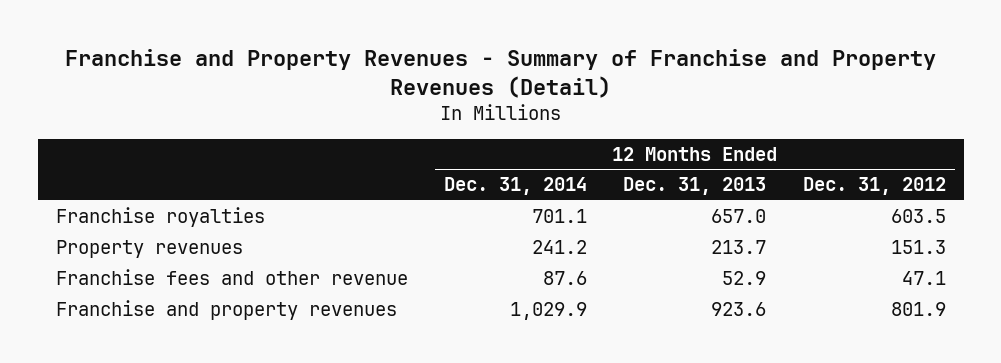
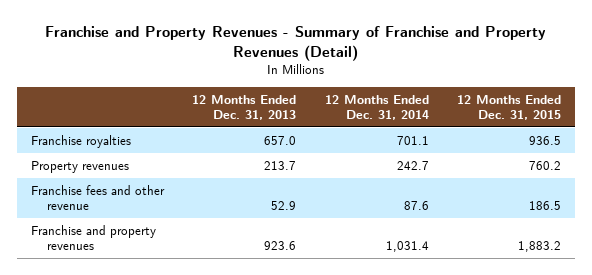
- | 12 Months Ended Dec. 31, 2014 | 12 Months Ended Dec. 31, 2013 | 12 Months Ended Dec. 31, 2012
+ | 12 Months Ended Dec. 31, 2013 | 12 Months Ended Dec. 31, 2014 | 12 Months Ended Dec. 31, 2015
- Property revenues | 241.2 | 213.7 | 151.3
+ Property revenues | 213.7 | 242.7 | 760.2
- Franchise and property revenues | 1,029.9 | 923.6 | 801.9
+ Franchise and property revenues | 923.6 | 1,031.4 | 1,883.2

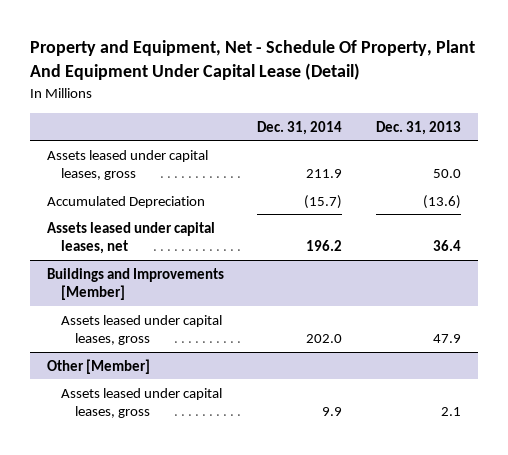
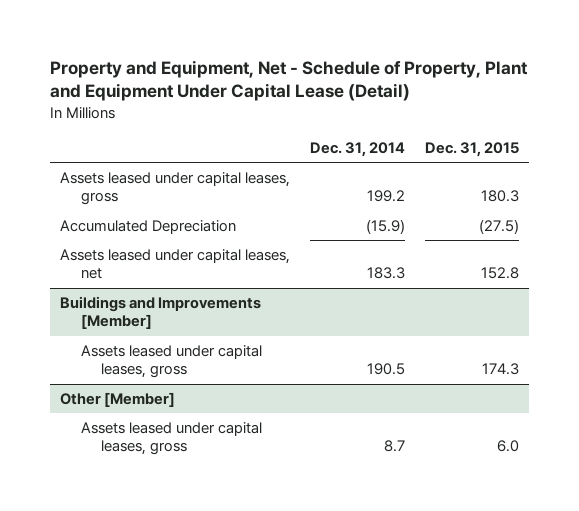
- Property and Equipment, Net - Schedule Of Property, Plant And Equipment Under Capital Lease (Detail)
+ Property and Equipment, Net - Schedule of Property, Plant and Equipment Under Capital Lease (Detail)
- | Dec. 31, 2014 | Dec. 31, 2013
+ | Dec. 31, 2014 | Dec. 31, 2015
- Assets leased under capital leases, gross | 211.9 | 50.0
- Accumulated Depreciation | (15.7) | (13.6)
- Assets leased under capital leases, net | 196.2 | 36.4
+ Assets leased under capital leases, gross | 199.2 | 180.3
+ Accumulated Depreciation | (15.9) | (27.5)
+ Assets leased under capital leases, net | 183.3 | 152.8
@ Buildings and Improvements [Member]
- Assets leased under capital leases, gross | 202.0 | 47.9
+ Assets leased under capital leases, gross | 190.5 | 174.3
@ Other [Member]
- Assets leased under capital leases, gross | 9.9 | 2.1
+ Assets leased under capital leases, gross | 8.7 | 6.0

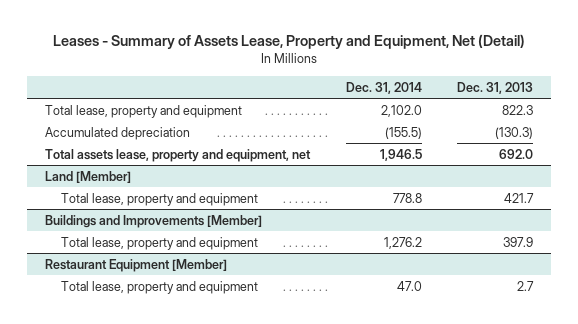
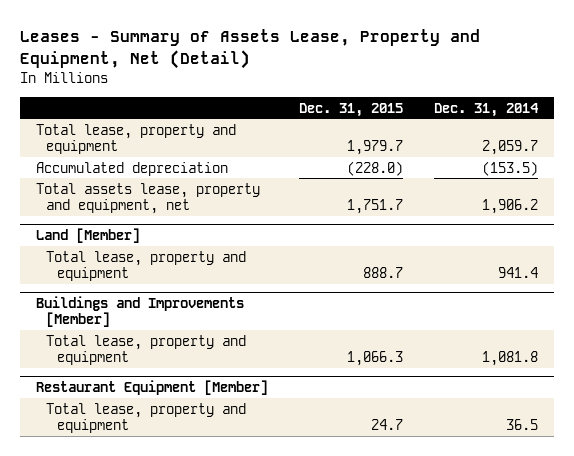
- | Dec. 31, 2014 | Dec. 31, 2013
+ | Dec. 31, 2015 | Dec. 31, 2014
- Total lease, property and equipment | 2,102.0 | 822.3
- Accumulated depreciation | (155.5) | (130.3)
- Total assets lease, property and equipment, net | 1,946.5 | 692.0
+ Total lease, property and equipment | 1,979.7 | 2,059.7
+ Accumulated depreciation | (228.0) | (153.5)
+ Total assets lease, property and equipment, net | 1,751.7 | 1,906.2
@ Land [Member]
- Total lease, property and equipment | 778.8 | 421.7
+ Total lease, property and equipment | 888.7 | 941.4
@ Buildings and Improvements [Member]
- Total lease, property and equipment | 1,276.2 | 397.9
+ Total lease, property and equipment | 1,066.3 | 1,081.8
@ Restaurant Equipment [Member]
- Total lease, property and equipment | 47.0 | 2.7
+ Total lease, property and equipment | 24.7 | 36.5

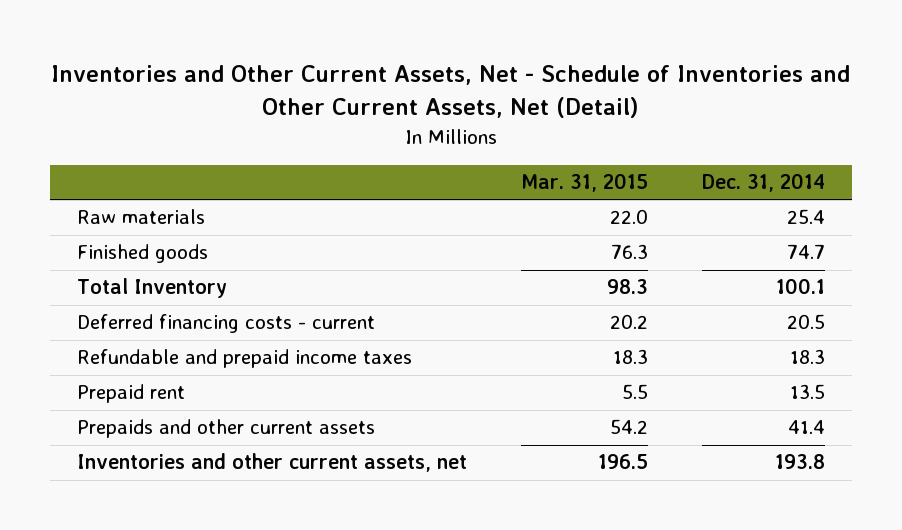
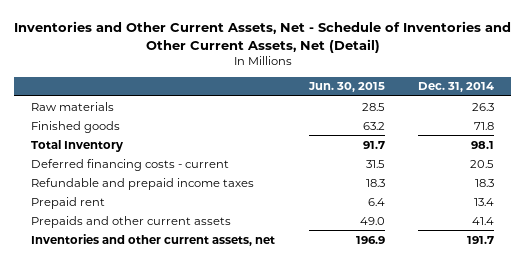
- | Mar. 31, 2015 | Dec. 31, 2014
+ | Jun. 30, 2015 | Dec. 31, 2014
- Raw materials | 22.0 | 25.4
- Finished goods | 76.3 | 74.7
- Total Inventory | 98.3 | 100.1
+ Raw materials | 28.5 | 26.3
+ Finished goods | 63.2 | 71.8
+ Total Inventory | 91.7 | 98.1
- Prepaid rent | 5.5 | 13.5
+ Prepaid rent | 6.4 | 13.4
- Inventories and other current assets, net | 196.5 | 193.8
+ Inventories and other current assets, net | 196.9 | 191.7

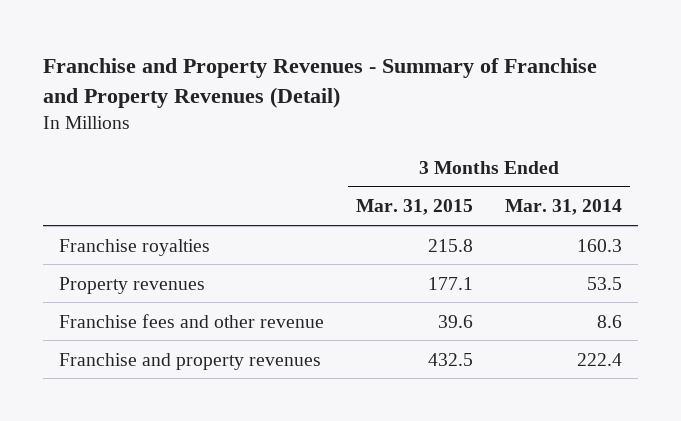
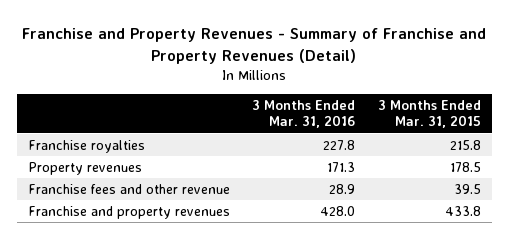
- | 3 Months Ended Mar. 31, 2015 | 3 Months Ended Mar. 31, 2014
+ | 3 Months Ended Mar. 31, 2016 | 3 Months Ended Mar. 31, 2015
- Property revenues | 177.1 | 53.5
- Franchise fees and other revenue | 39.6 | 8.6
- Franchise and property revenues | 432.5 | 222.4
+ Property revenues | 171.3 | 178.5
+ Franchise fees and other revenue | 28.9 | 39.5
+ Franchise and property revenues | 428.0 | 433.8

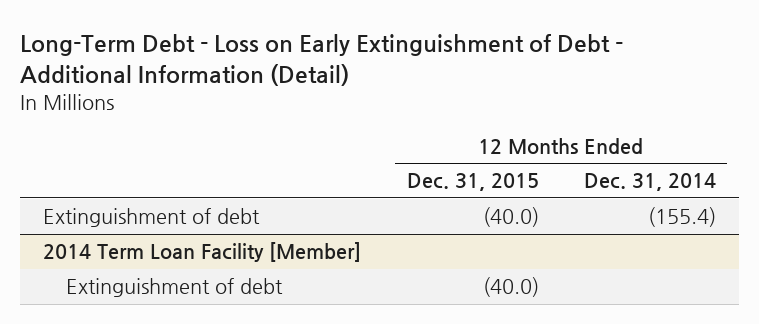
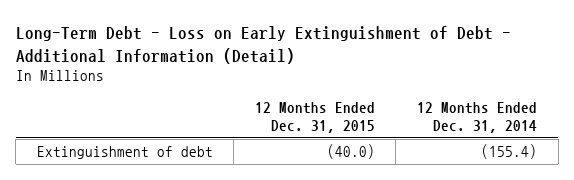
- 2014 Term Loan Facility [Member]
- Extinguishment of debt | (40.0) |

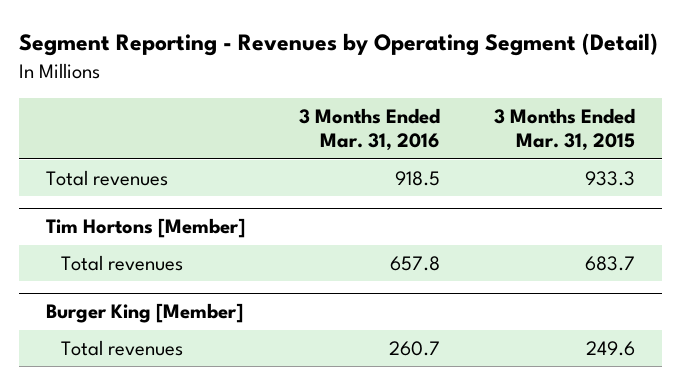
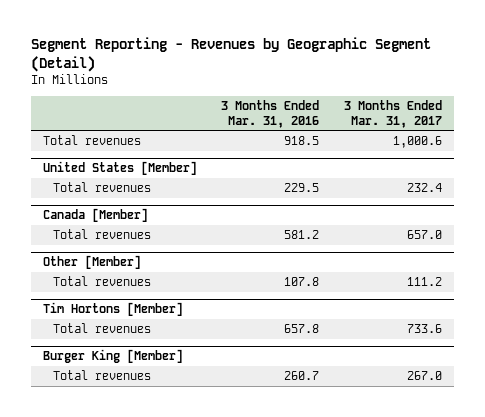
- Segment Reporting - Revenues by Operating Segment (Detail)
+ Segment Reporting - Revenues by Geographic Segment (Detail)
- | 3 Months Ended Mar. 31, 2016 | 3 Months Ended Mar. 31, 2015
+ | 3 Months Ended Mar. 31, 2016 | 3 Months Ended Mar. 31, 2017
+ United States [Member]
+ Total revenues | 229.5 | 232.4
+ Canada [Member]
+ Total revenues | 581.2 | 657.0
+ Other [Member]
+ Total revenues | 107.8 | 111.2

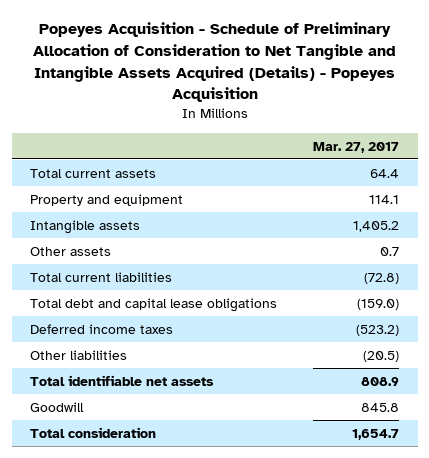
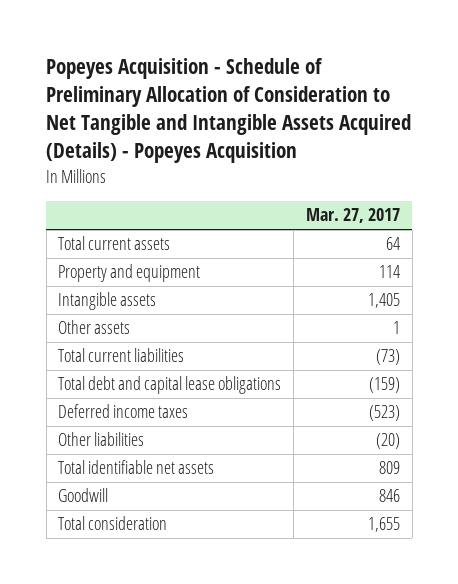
- Total current assets | 64.4
- Property and equipment | 114.1
- Intangible assets | 1,405.2
- Other assets | 0.7
- Total current liabilities | (72.8)
- Total debt and capital lease obligations | (159.0)
- Deferred income taxes | (523.2)
- Other liabilities | (20.5)
- Total identifiable net assets | 808.9
- Goodwill | 845.8
- Total consideration | 1,654.7
+ Total current assets | 64
+ Property and equipment | 114
+ Intangible assets | 1,405
+ Other assets | 1
+ Total current liabilities | (73)
+ Total debt and capital lease obligations | (159)
+ Deferred income taxes | (523)
+ Other liabilities | (20)
+ Total identifiable net assets | 809
+ Goodwill | 846
+ Total consideration | 1,655

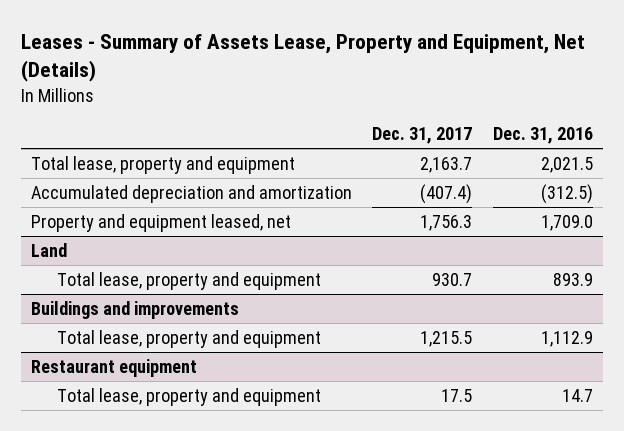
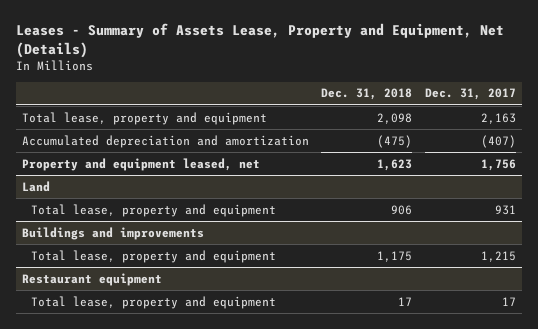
- | Dec. 31, 2017 | Dec. 31, 2016
+ | Dec. 31, 2018 | Dec. 31, 2017
- Total lease, property and equipment | 2,163.7 | 2,021.5
- Accumulated depreciation and amortization | (407.4) | (312.5)
- Property and equipment leased, net | 1,756.3 | 1,709.0
+ Total lease, property and equipment | 2,098 | 2,163
+ Accumulated depreciation and amortization | (475) | (407)
+ Property and equipment leased, net | 1,623 | 1,756
@ Land
- Total lease, property and equipment | 930.7 | 893.9
+ Total lease, property and equipment | 906 | 931
@ Buildings and improvements
- Total lease, property and equipment | 1,215.5 | 1,112.9
+ Total lease, property and equipment | 1,175 | 1,215
@ Restaurant equipment
- Total lease, property and equipment | 17.5 | 14.7
+ Total lease, property and equipment | 17 | 17

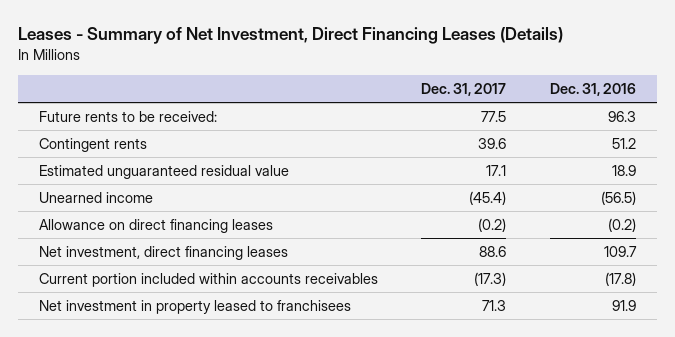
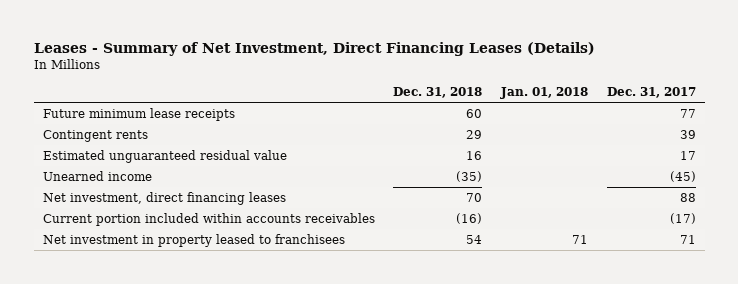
- | Dec. 31, 2017 | Dec. 31, 2016
+ | Dec. 31, 2018 | Jan. 01, 2018 | Dec. 31, 2017
- Future rents to be received: | 77.5 | 96.3
- Contingent rents | 39.6 | 51.2
- Estimated unguaranteed residual value | 17.1 | 18.9
- Unearned income | (45.4) | (56.5)
- Allowance on direct financing leases | (0.2) | (0.2)
- Net investment, direct financing leases | 88.6 | 109.7
- Current portion included within accounts receivables | (17.3) | (17.8)
- Net investment in property leased to franchisees | 71.3 | 91.9
+ Future minimum lease receipts | 60 | | 77
+ Contingent rents | 29 | | 39
+ Estimated unguaranteed residual value | 16 | | 17
+ Unearned income | (35) | | (45)
+ Net investment, direct financing leases | 70 | | 88
+ Current portion included within accounts receivables | (16) | | (17)
+ Net investment in property leased to franchisees | 54 | 71 | 71

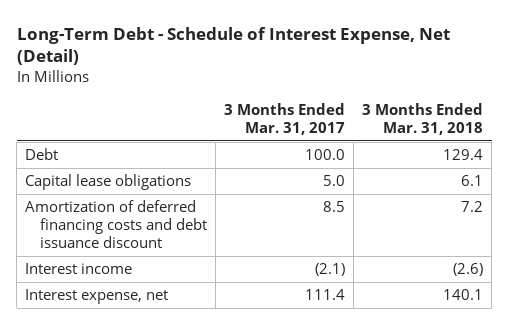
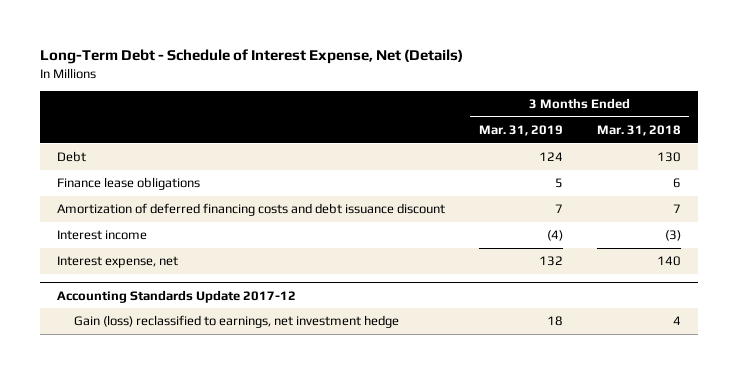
- Long-Term Debt - Schedule of Interest Expense, Net (Detail)
+ Long-Term Debt - Schedule of Interest Expense, Net (Details)
- | 3 Months Ended Mar. 31, 2017 | 3 Months Ended Mar. 31, 2018
+ | 3 Months Ended Mar. 31, 2019 | 3 Months Ended Mar. 31, 2018
- Debt | 100.0 | 129.4
- Capital lease obligations | 5.0 | 6.1
- Amortization of deferred financing costs and debt issuance discount | 8.5 | 7.2
- Interest income | (2.1) | (2.6)
- Interest expense, net | 111.4 | 140.1
+ Debt | 124 | 130
+ Finance lease obligations | 5 | 6
+ Amortization of deferred financing costs and debt issuance discount | 7 | 7
+ Interest income | (4) | (3)
+ Interest expense, net | 132 | 140
+ Accounting Standards Update 2017-12
+ Gain (loss) reclassified to earnings, net investment hedge | 18 | 4

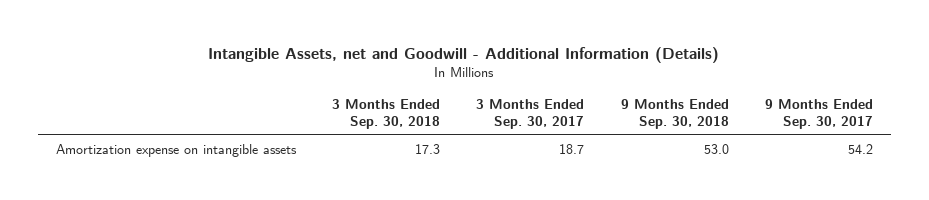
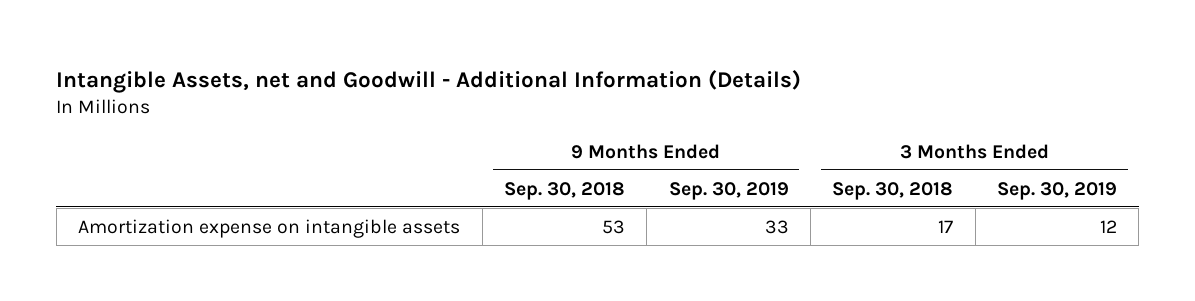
- | 3 Months Ended Sep. 30, 2018 | 3 Months Ended Sep. 30, 2017 | 9 Months Ended Sep. 30, 2018 | 9 Months Ended Sep. 30, 2017
+ | 9 Months Ended Sep. 30, 2018 | 9 Months Ended Sep. 30, 2019 | 3 Months Ended Sep. 30, 2018 | 3 Months Ended Sep. 30, 2019
- Amortization expense on intangible assets | 17.3 | 18.7 | 53.0 | 54.2
+ Amortization expense on intangible assets | 53 | 33 | 17 | 12

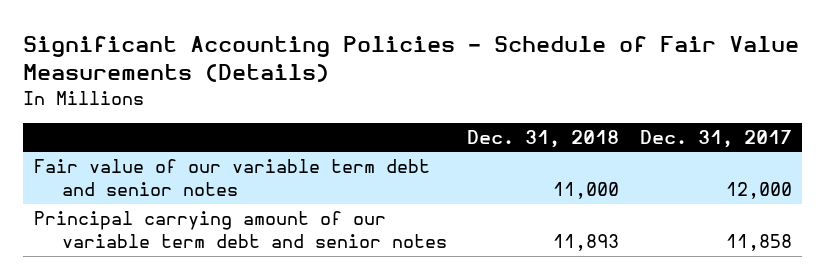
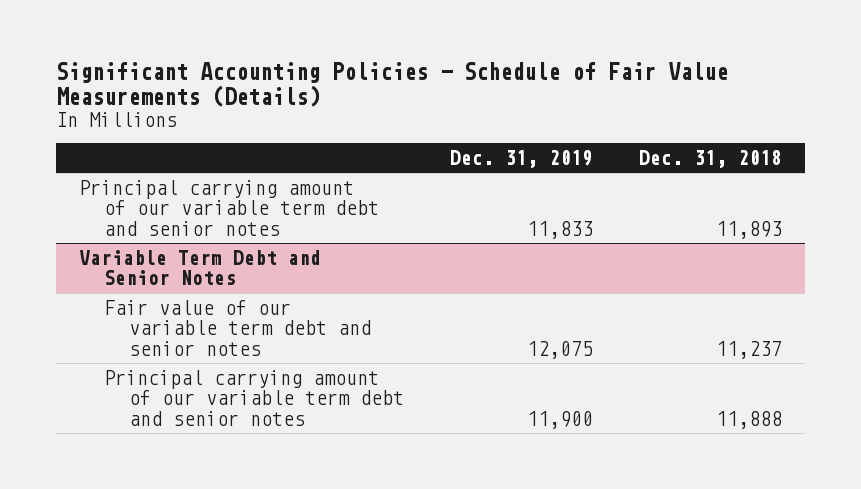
- | Dec. 31, 2018 | Dec. 31, 2017
+ | Dec. 31, 2019 | Dec. 31, 2018
- Fair value of our variable term debt and senior notes | 11,000 | 12,000
+ Variable Term Debt and Senior Notes
+ Fair value of our variable term debt and senior notes | 12,075 | 11,237
+ Principal carrying amount of our variable term debt and senior notes | 11,900 | 11,888

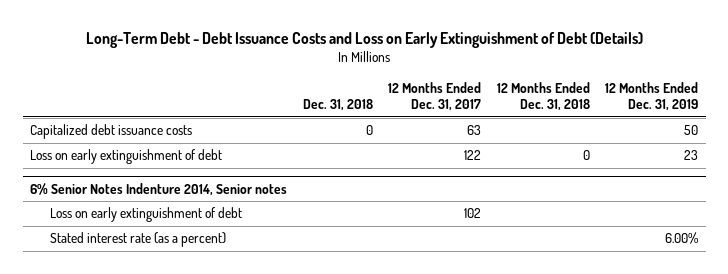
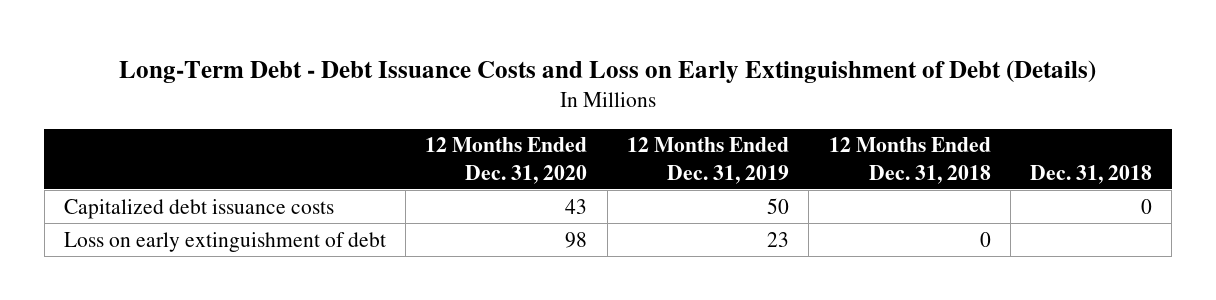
- | Dec. 31, 2018 | 12 Months Ended Dec. 31, 2017 | 12 Months Ended Dec. 31, 2018 | 12 Months Ended Dec. 31, 2019
+ | 12 Months Ended Dec. 31, 2020 | 12 Months Ended Dec. 31, 2019 | 12 Months Ended Dec. 31, 2018 | Dec. 31, 2018
- 6% Senior Notes Indenture 2014, Senior notes
- Loss on early extinguishment of debt | | 102 | |
- Stated interest rate (as a percent) | | | | 6.00%

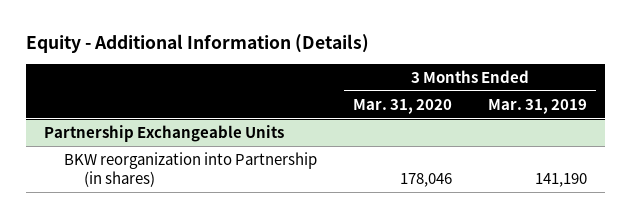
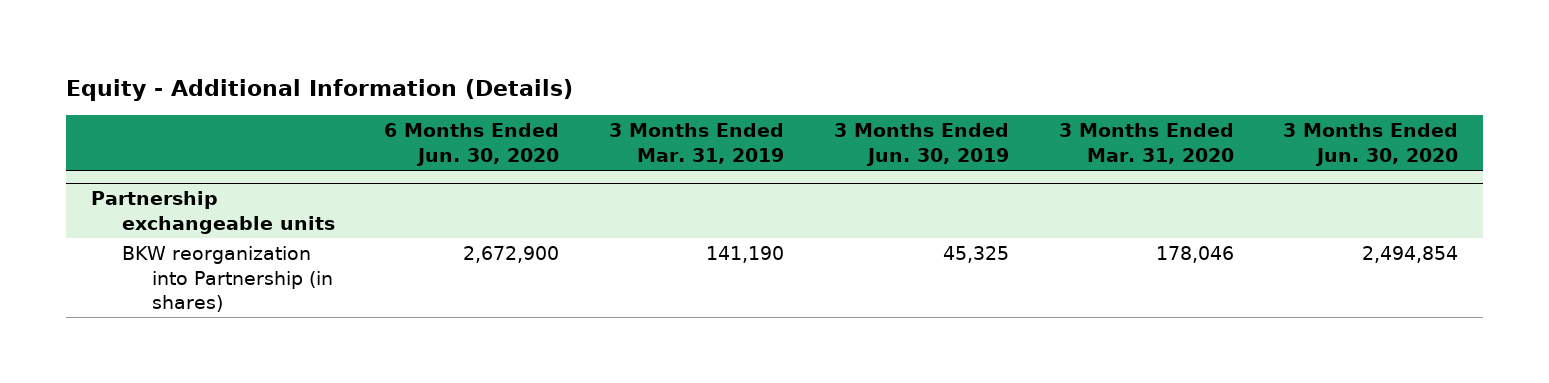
- | 3 Months Ended Mar. 31, 2020 | 3 Months Ended Mar. 31, 2019
+ | 6 Months Ended Jun. 30, 2020 | 3 Months Ended Mar. 31, 2019 | 3 Months Ended Jun. 30, 2019 | 3 Months Ended Mar. 31, 2020 | 3 Months Ended Jun. 30, 2020
- Partnership Exchangeable Units
+ Partnership exchangeable units

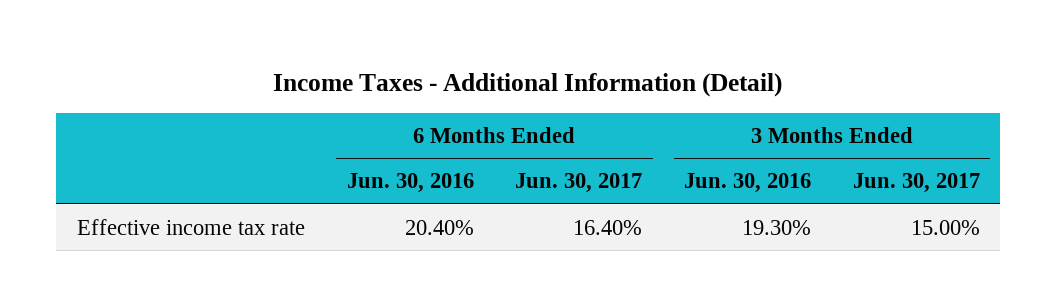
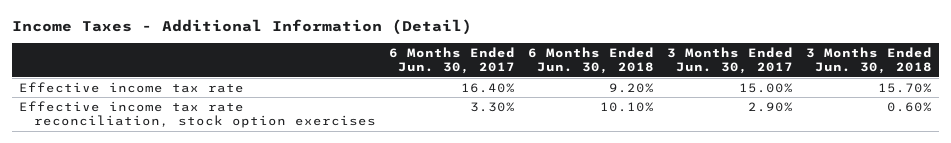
- | 6 Months Ended Jun. 30, 2016 | 6 Months Ended Jun. 30, 2017 | 3 Months Ended Jun. 30, 2016 | 3 Months Ended Jun. 30, 2017
+ | 6 Months Ended Jun. 30, 2017 | 6 Months Ended Jun. 30, 2018 | 3 Months Ended Jun. 30, 2017 | 3 Months Ended Jun. 30, 2018
+ Effective income tax rate reconciliation, stock option exercises | 3.30% | 10.10% | 2.90% | 0.60%

